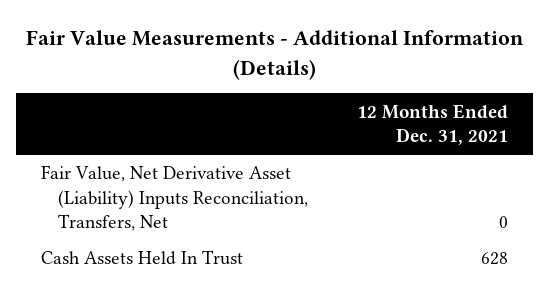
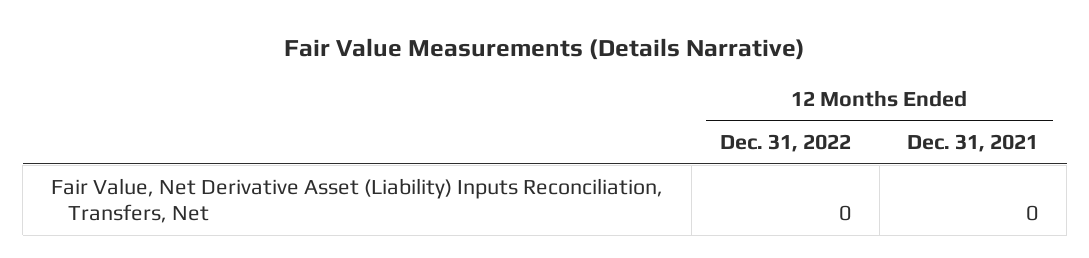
- Fair Value Measurements - Additional Information (Details)
+ Fair Value Measurements (Details Narrative)
- | 12 Months Ended Dec. 31, 2021
+ | 12 Months Ended Dec. 31, 2022 | 12 Months Ended Dec. 31, 2021
- Cash Assets Held In Trust | 628

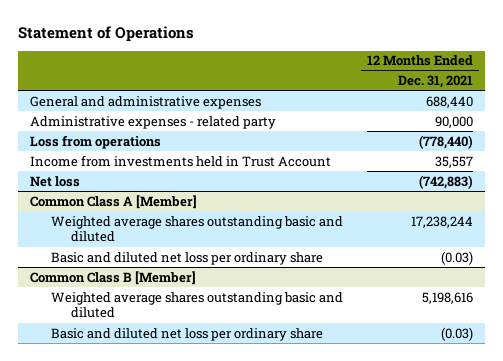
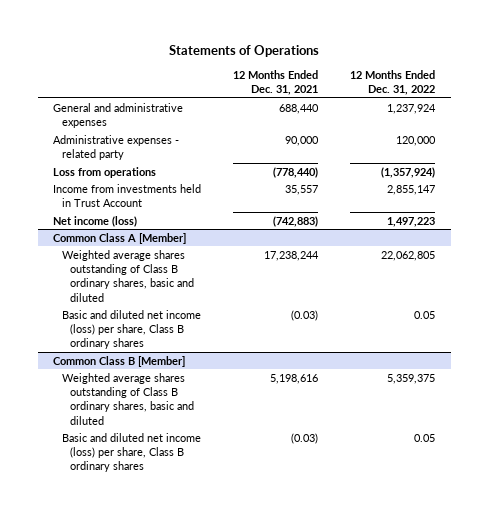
- Statement of Operations
+ Statements of Operations
- | 12 Months Ended Dec. 31, 2021
+ | 12 Months Ended Dec. 31, 2021 | 12 Months Ended Dec. 31, 2022
- Net loss | (742,883)
+ Net income (loss) | (742,883) | 1,497,223
@ Common Class A [Member]
- Weighted average shares outstanding basic and diluted | 17,238,244
- Basic and diluted net loss per ordinary share | (0.03)
+ Weighted average shares outstanding of Class B ordinary shares, basic and diluted | 17,238,244 | 22,062,805
+ Basic and diluted net income (loss) per share, Class B ordinary shares | (0.03) | 0.05
@ Common Class B [Member]
- Weighted average shares outstanding basic and diluted | 5,198,616
- Basic and diluted net loss per ordinary share | (0.03)
+ Weighted average shares outstanding of Class B ordinary shares, basic and diluted | 5,198,616 | 5,359,375
+ Basic and diluted net income (loss) per share, Class B ordinary shares | (0.03) | 0.05

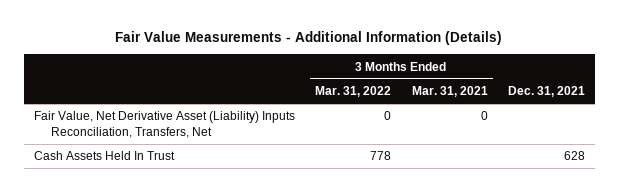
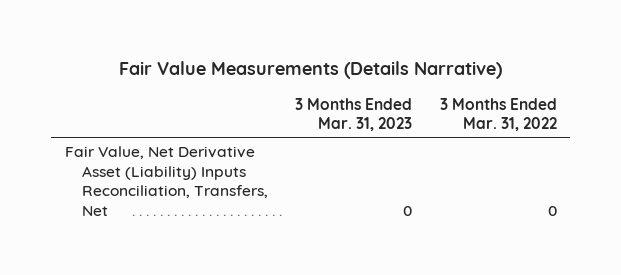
- Fair Value Measurements - Additional Information (Details)
+ Fair Value Measurements (Details Narrative)
- | 3 Months Ended Mar. 31, 2022 | 3 Months Ended Mar. 31, 2021 | Dec. 31, 2021
+ | 3 Months Ended Mar. 31, 2023 | 3 Months Ended Mar. 31, 2022
- Cash Assets Held In Trust | 778 | | 628

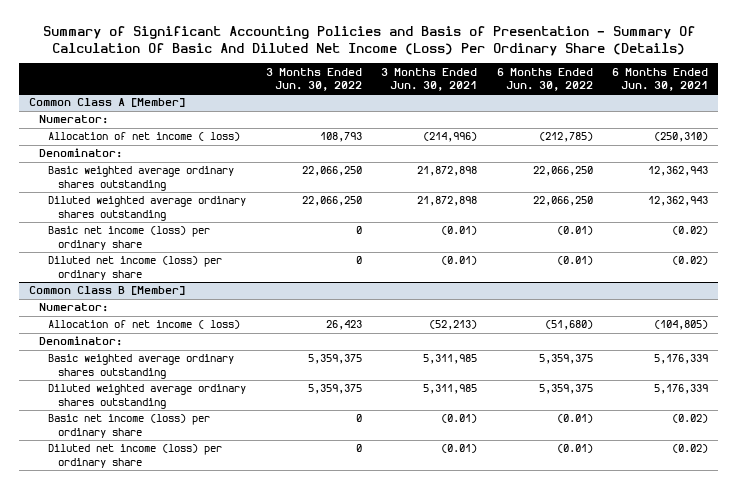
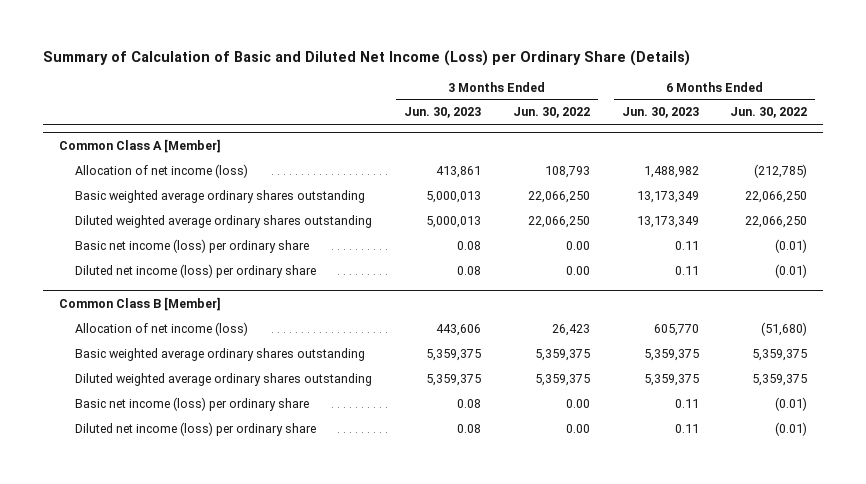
- Summary of Significant Accounting Policies and Basis of Presentation - Summary Of Calculation Of Basic And Diluted Net Income (Loss) Per Ordinary Share (Details)
+ Summary of Calculation of Basic and Diluted Net Income (Loss) per Ordinary Share (Details)
- | 3 Months Ended Jun. 30, 2022 | 3 Months Ended Jun. 30, 2021 | 6 Months Ended Jun. 30, 2022 | 6 Months Ended Jun. 30, 2021
+ | 3 Months Ended Jun. 30, 2023 | 3 Months Ended Jun. 30, 2022 | 6 Months Ended Jun. 30, 2023 | 6 Months Ended Jun. 30, 2022
@ Common Class A [Member]
- Numerator:
- Allocation of net income ( loss) | 108,793 | (214,996) | (212,785) | (250,310)
- Denominator:
+ Allocation of net income (loss) | 413,861 | 108,793 | 1,488,982 | (212,785)
- Basic net income (loss) per ordinary share | 0 | (0.01) | (0.01) | (0.02)
- Diluted net income (loss) per ordinary share | 0 | (0.01) | (0.01) | (0.02)
+ Basic net income (loss) per ordinary share | 0.08 | 0.00 | 0.11 | (0.01)
+ Diluted net income (loss) per ordinary share | 0.08 | 0.00 | 0.11 | (0.01)
@ Common Class B [Member]
- Numerator:
- Allocation of net income ( loss) | 26,423 | (52,213) | (51,680) | (104,805)
- Denominator:
+ Allocation of net income (loss) | 443,606 | 26,423 | 605,770 | (51,680)
- Basic net income (loss) per ordinary share | 0 | (0.01) | (0.01) | (0.02)
- Diluted net income (loss) per ordinary share | 0 | (0.01) | (0.01) | (0.02)
+ Basic net income (loss) per ordinary share | 0.08 | 0.00 | 0.11 | (0.01)
+ Diluted net income (loss) per ordinary share | 0.08 | 0.00 | 0.11 | (0.01)

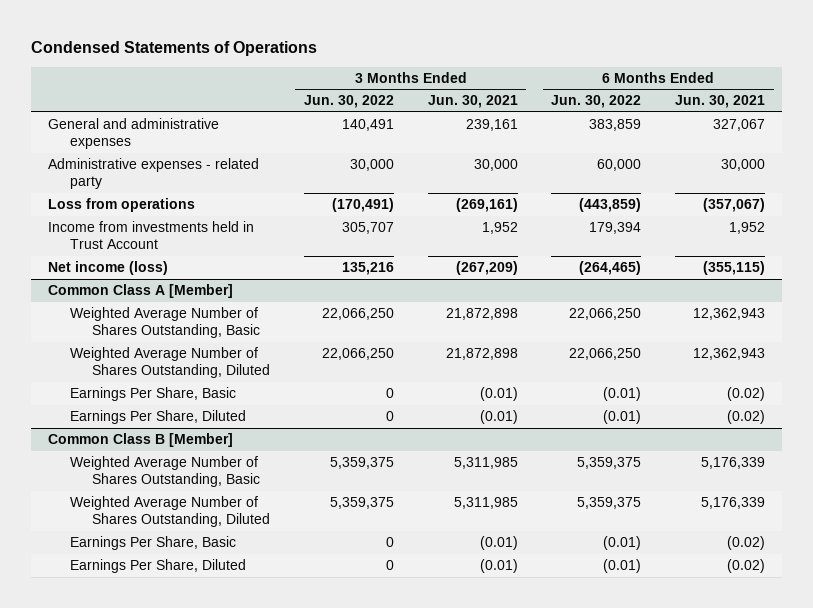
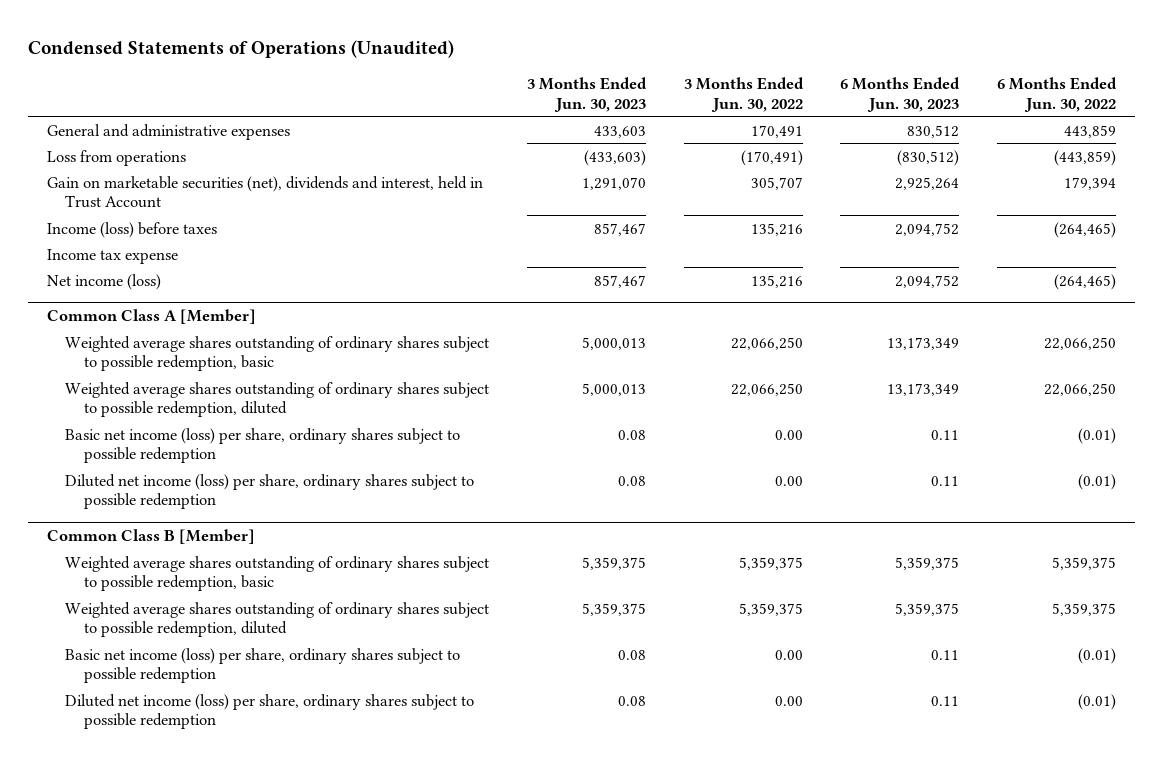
- Condensed Statements of Operations
+ Condensed Statements of Operations (Unaudited)
- | 3 Months Ended Jun. 30, 2022 | 3 Months Ended Jun. 30, 2021 | 6 Months Ended Jun. 30, 2022 | 6 Months Ended Jun. 30, 2021
+ | 3 Months Ended Jun. 30, 2023 | 3 Months Ended Jun. 30, 2022 | 6 Months Ended Jun. 30, 2023 | 6 Months Ended Jun. 30, 2022
- General and administrative expenses | 140,491 | 239,161 | 383,859 | 327,067
- Administrative expenses - related party | 30,000 | 30,000 | 60,000 | 30,000
+ General and administrative expenses | 433,603 | 170,491 | 830,512 | 443,859
- Income from investments held in Trust Account | 305,707 | 1,952 | 179,394 | 1,952
+ Gain on marketable securities (net), dividends and interest, held in Trust Account | 1,291,070 | 305,707 | 2,925,264 | 179,394
+ Income (loss) before taxes | 857,467 | 135,216 | 2,094,752 | (264,465)
+ Income tax expense
@ Common Class A [Member]
- Weighted Average Number of Shares Outstanding, Basic | 22,066,250 | 21,872,898 | 22,066,250 | 12,362,943
- Weighted Average Number of Shares Outstanding, Diluted | 22,066,250 | 21,872,898 | 22,066,250 | 12,362,943
- Earnings Per Share, Basic | 0 | (0.01) | (0.01) | (0.02)
- Earnings Per Share, Diluted | 0 | (0.01) | (0.01) | (0.02)
+ Weighted average shares outstanding of ordinary shares subject to possible redemption, basic | 5,000,013 | 22,066,250 | 13,173,349 | 22,066,250
+ Weighted average shares outstanding of ordinary shares subject to possible redemption, diluted | 5,000,013 | 22,066,250 | 13,173,349 | 22,066,250
+ Basic net income (loss) per share, ordinary shares subject to possible redemption | 0.08 | 0.00 | 0.11 | (0.01)
+ Diluted net income (loss) per share, ordinary shares subject to possible redemption | 0.08 | 0.00 | 0.11 | (0.01)
@ Common Class B [Member]
- Weighted Average Number of Shares Outstanding, Basic | 5,359,375 | 5,311,985 | 5,359,375 | 5,176,339
- Weighted Average Number of Shares Outstanding, Diluted | 5,359,375 | 5,311,985 | 5,359,375 | 5,176,339
- Earnings Per Share, Basic | 0 | (0.01) | (0.01) | (0.02)
- Earnings Per Share, Diluted | 0 | (0.01) | (0.01) | (0.02)
+ Weighted average shares outstanding of ordinary shares subject to possible redemption, basic | 5,359,375 | 5,359,375 | 5,359,375 | 5,359,375
+ Weighted average shares outstanding of ordinary shares subject to possible redemption, diluted | 5,359,375 | 5,359,375 | 5,359,375 | 5,359,375
+ Basic net income (loss) per share, ordinary shares subject to possible redemption | 0.08 | 0.00 | 0.11 | (0.01)
+ Diluted net income (loss) per share, ordinary shares subject to possible redemption | 0.08 | 0.00 | 0.11 | (0.01)

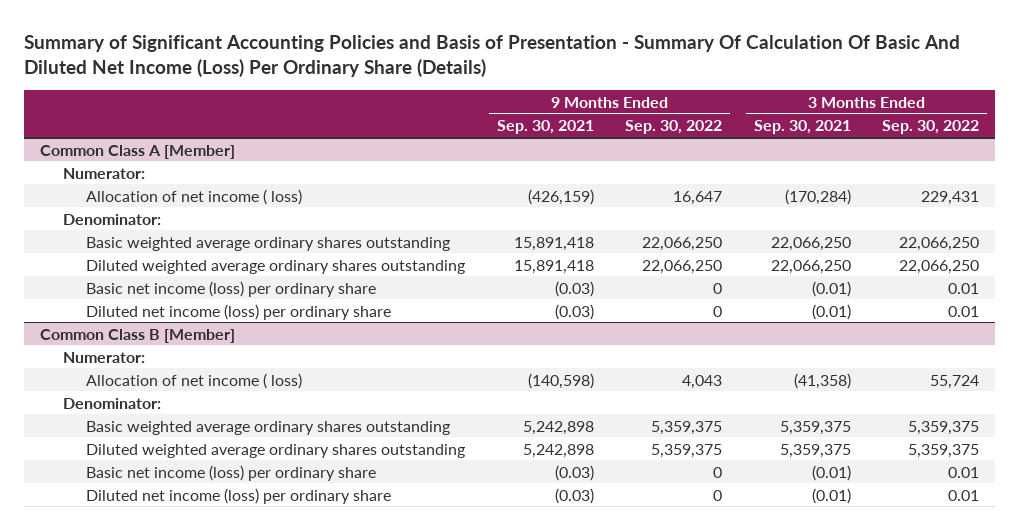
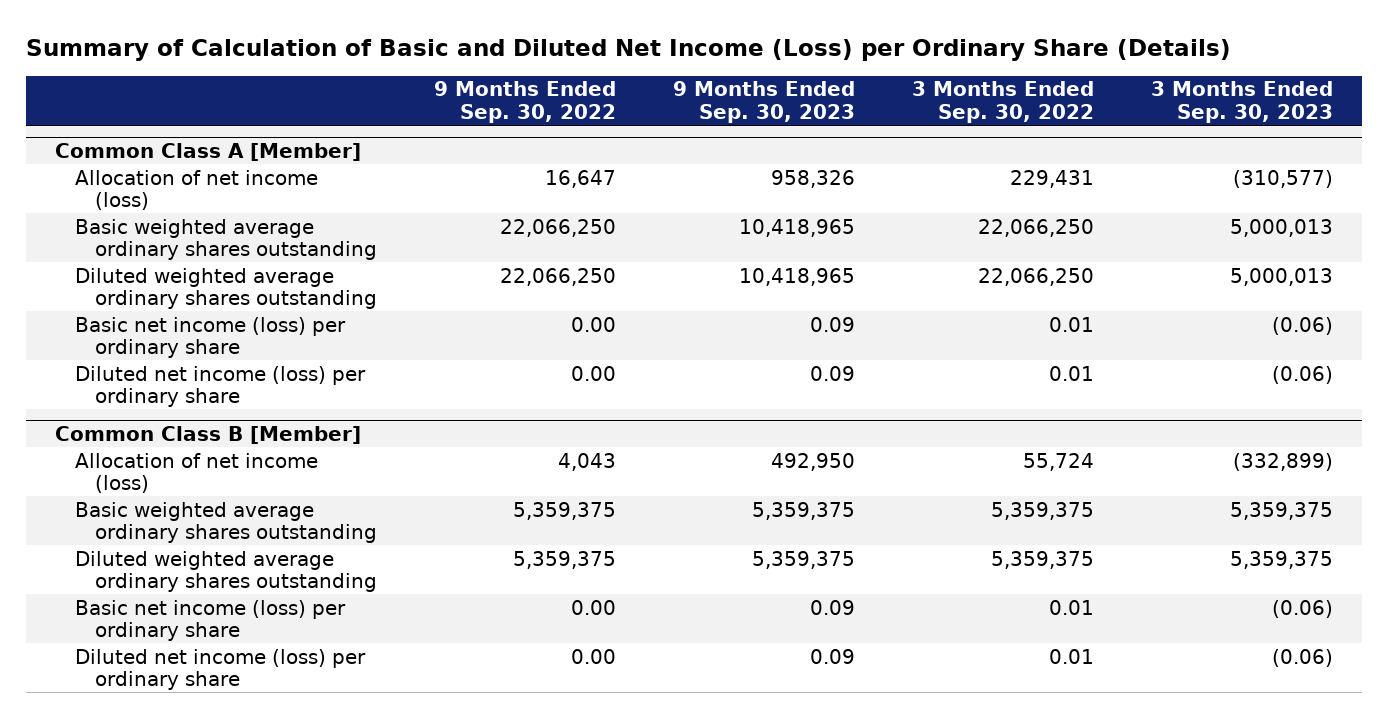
- Summary of Significant Accounting Policies and Basis of Presentation - Summary Of Calculation Of Basic And Diluted Net Income (Loss) Per Ordinary Share (Details)
+ Summary of Calculation of Basic and Diluted Net Income (Loss) per Ordinary Share (Details)
- | 9 Months Ended Sep. 30, 2021 | 9 Months Ended Sep. 30, 2022 | 3 Months Ended Sep. 30, 2021 | 3 Months Ended Sep. 30, 2022
+ | 9 Months Ended Sep. 30, 2022 | 9 Months Ended Sep. 30, 2023 | 3 Months Ended Sep. 30, 2022 | 3 Months Ended Sep. 30, 2023
@ Common Class A [Member]
- Numerator:
- Allocation of net income ( loss) | (426,159) | 16,647 | (170,284) | 229,431
- Denominator:
+ Allocation of net income (loss) | 16,647 | 958,326 | 229,431 | (310,577)
- Basic net income (loss) per ordinary share | (0.03) | 0 | (0.01) | 0.01
- Diluted net income (loss) per ordinary share | (0.03) | 0 | (0.01) | 0.01
+ Basic net income (loss) per ordinary share | 0.00 | 0.09 | 0.01 | (0.06)
+ Diluted net income (loss) per ordinary share | 0.00 | 0.09 | 0.01 | (0.06)
@ Common Class B [Member]
- Numerator:
- Allocation of net income ( loss) | (140,598) | 4,043 | (41,358) | 55,724
- Denominator:
+ Allocation of net income (loss) | 4,043 | 492,950 | 55,724 | (332,899)
- Basic net income (loss) per ordinary share | (0.03) | 0 | (0.01) | 0.01
- Diluted net income (loss) per ordinary share | (0.03) | 0 | (0.01) | 0.01
+ Basic net income (loss) per ordinary share | 0.00 | 0.09 | 0.01 | (0.06)
+ Diluted net income (loss) per ordinary share | 0.00 | 0.09 | 0.01 | (0.06)

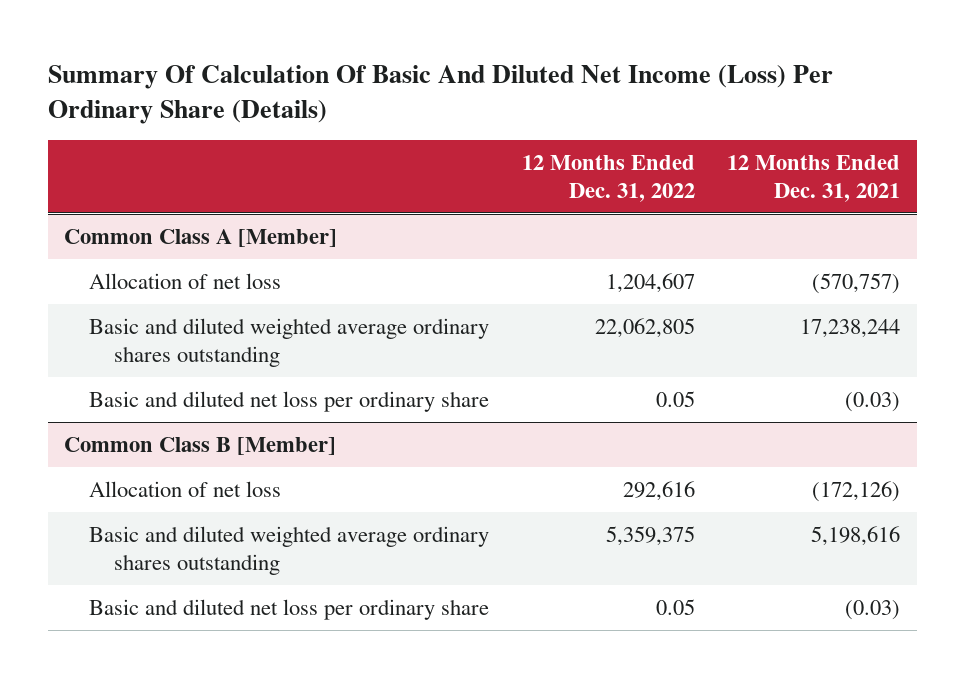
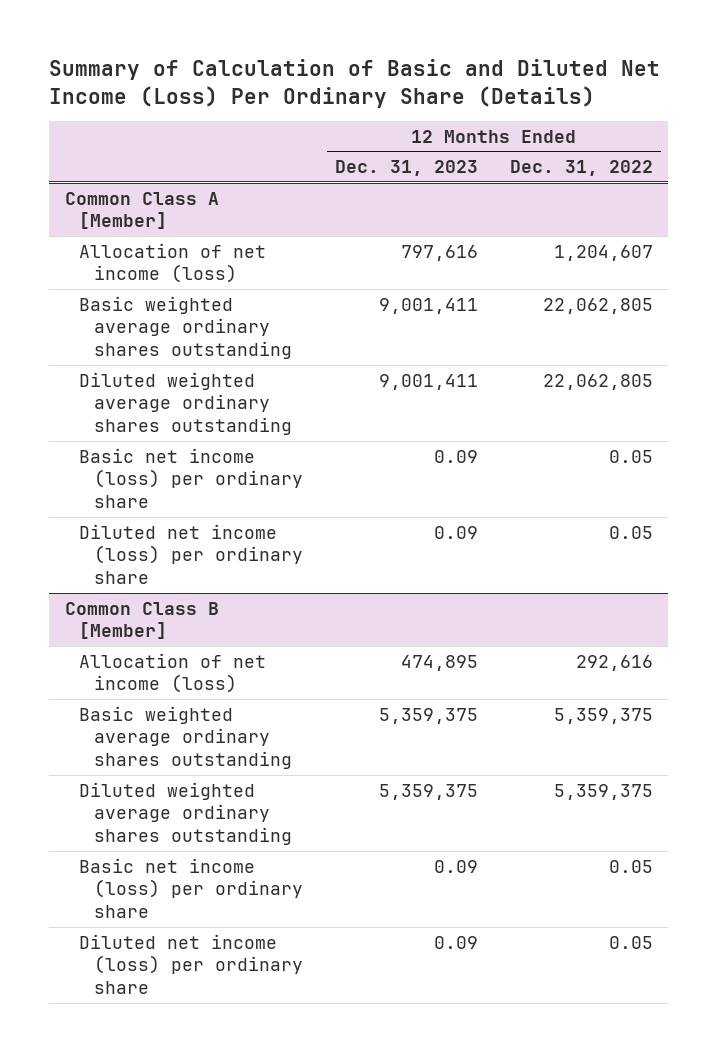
- Summary Of Calculation Of Basic And Diluted Net Income (Loss) Per Ordinary Share (Details)
+ Summary of Calculation of Basic and Diluted Net Income (Loss) Per Ordinary Share (Details)
- | 12 Months Ended Dec. 31, 2022 | 12 Months Ended Dec. 31, 2021
+ | 12 Months Ended Dec. 31, 2023 | 12 Months Ended Dec. 31, 2022
@ Common Class A [Member]
- Allocation of net loss | 1,204,607 | (570,757)
- Basic and diluted weighted average ordinary shares outstanding | 22,062,805 | 17,238,244
- Basic and diluted net loss per ordinary share | 0.05 | (0.03)
+ Allocation of net income (loss) | 797,616 | 1,204,607
+ Basic weighted average ordinary shares outstanding | 9,001,411 | 22,062,805
+ Diluted weighted average ordinary shares outstanding | 9,001,411 | 22,062,805
+ Basic net income (loss) per ordinary share | 0.09 | 0.05
+ Diluted net income (loss) per ordinary share | 0.09 | 0.05
@ Common Class B [Member]
- Allocation of net loss | 292,616 | (172,126)
- Basic and diluted weighted average ordinary shares outstanding | 5,359,375 | 5,198,616
- Basic and diluted net loss per ordinary share | 0.05 | (0.03)
+ Allocation of net income (loss) | 474,895 | 292,616
+ Basic weighted average ordinary shares outstanding | 5,359,375 | 5,359,375
+ Diluted weighted average ordinary shares outstanding | 5,359,375 | 5,359,375
+ Basic net income (loss) per ordinary share | 0.09 | 0.05
+ Diluted net income (loss) per ordinary share | 0.09 | 0.05

